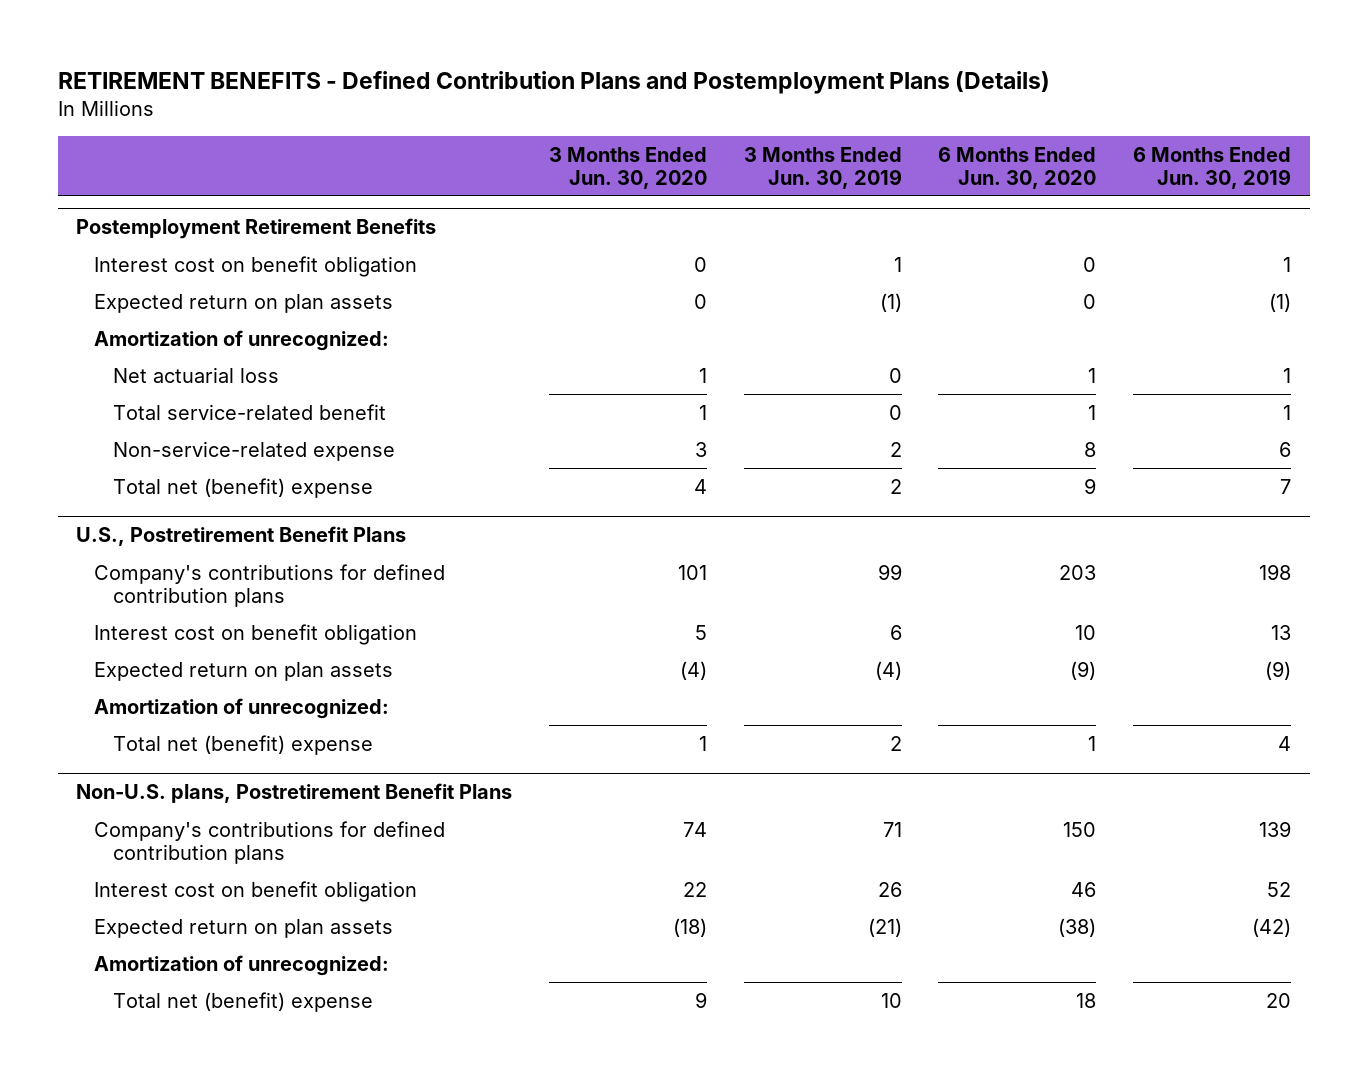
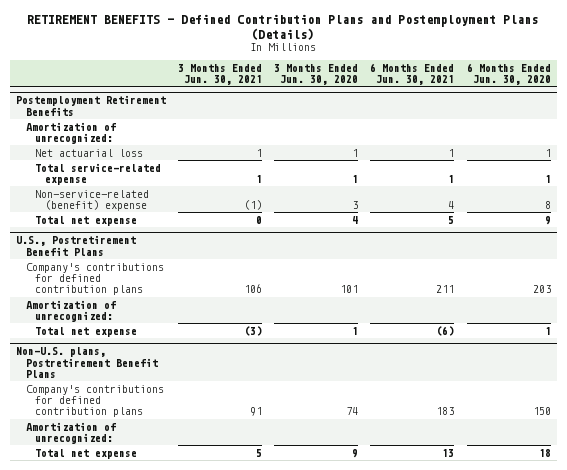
- | 3 Months Ended Jun. 30, 2020 | 3 Months Ended Jun. 30, 2019 | 6 Months Ended Jun. 30, 2020 | 6 Months Ended Jun. 30, 2019
+ | 3 Months Ended Jun. 30, 2021 | 3 Months Ended Jun. 30, 2020 | 6 Months Ended Jun. 30, 2021 | 6 Months Ended Jun. 30, 2020
@ Postemployment Retirement Benefits
- Interest cost on benefit obligation | 0 | 1 | 0 | 1
- Expected return on plan assets | 0 | (1) | 0 | (1)
- Total service-related benefit | 1 | 0 | 1 | 1
- Non-service-related expense | 3 | 2 | 8 | 6
- Total net (benefit) expense | 4 | 2 | 9 | 7
+ Total service-related expense | 1 | 1 | 1 | 1
+ Non-service-related (benefit) expense | (1) | 3 | 4 | 8
+ Total net expense | 0 | 4 | 5 | 9
@ U.S., Postretirement Benefit Plans
- Interest cost on benefit obligation | 5 | 6 | 10 | 13
- Expected return on plan assets | (4) | (4) | (9) | (9)
- Total net (benefit) expense | 1 | 2 | 1 | 4
+ Total net expense | (3) | 1 | (6) | 1
@ Non-U.S. plans, Postretirement Benefit Plans
- Interest cost on benefit obligation | 22 | 26 | 46 | 52
- Expected return on plan assets | (18) | (21) | (38) | (42)
- Total net (benefit) expense | 9 | 10 | 18 | 20
+ Total net expense | 5 | 9 | 13 | 18

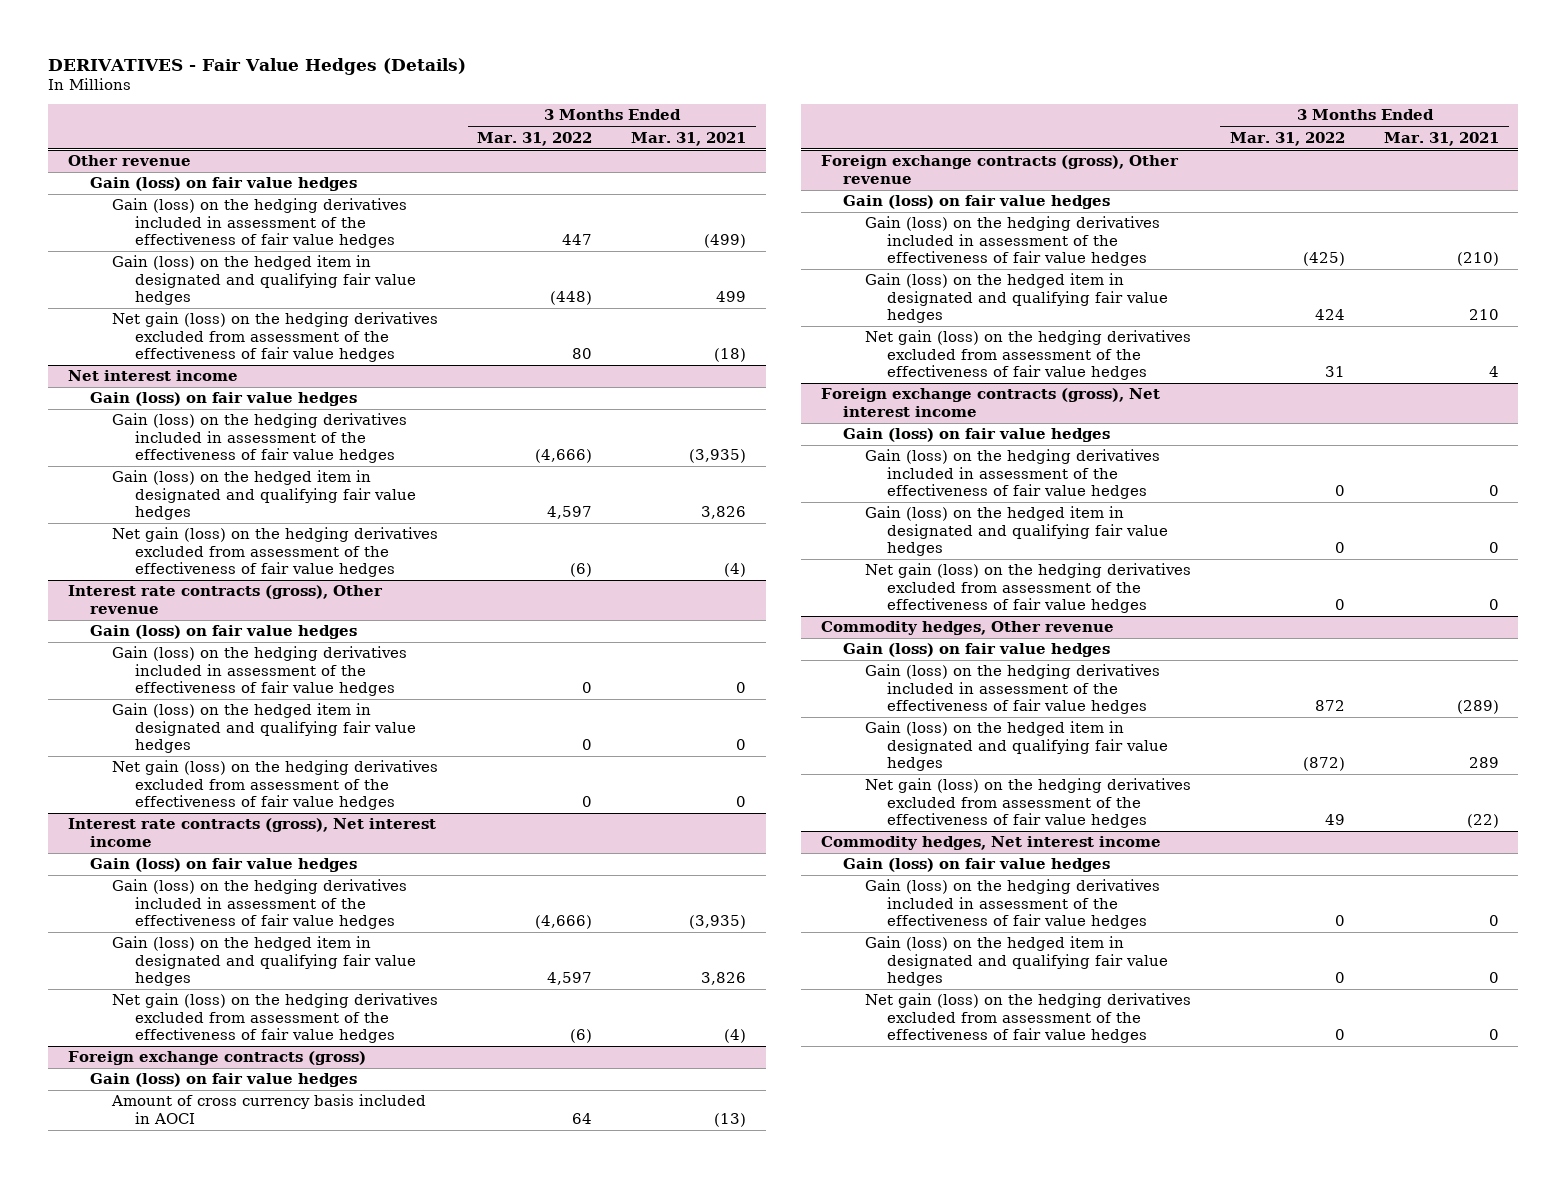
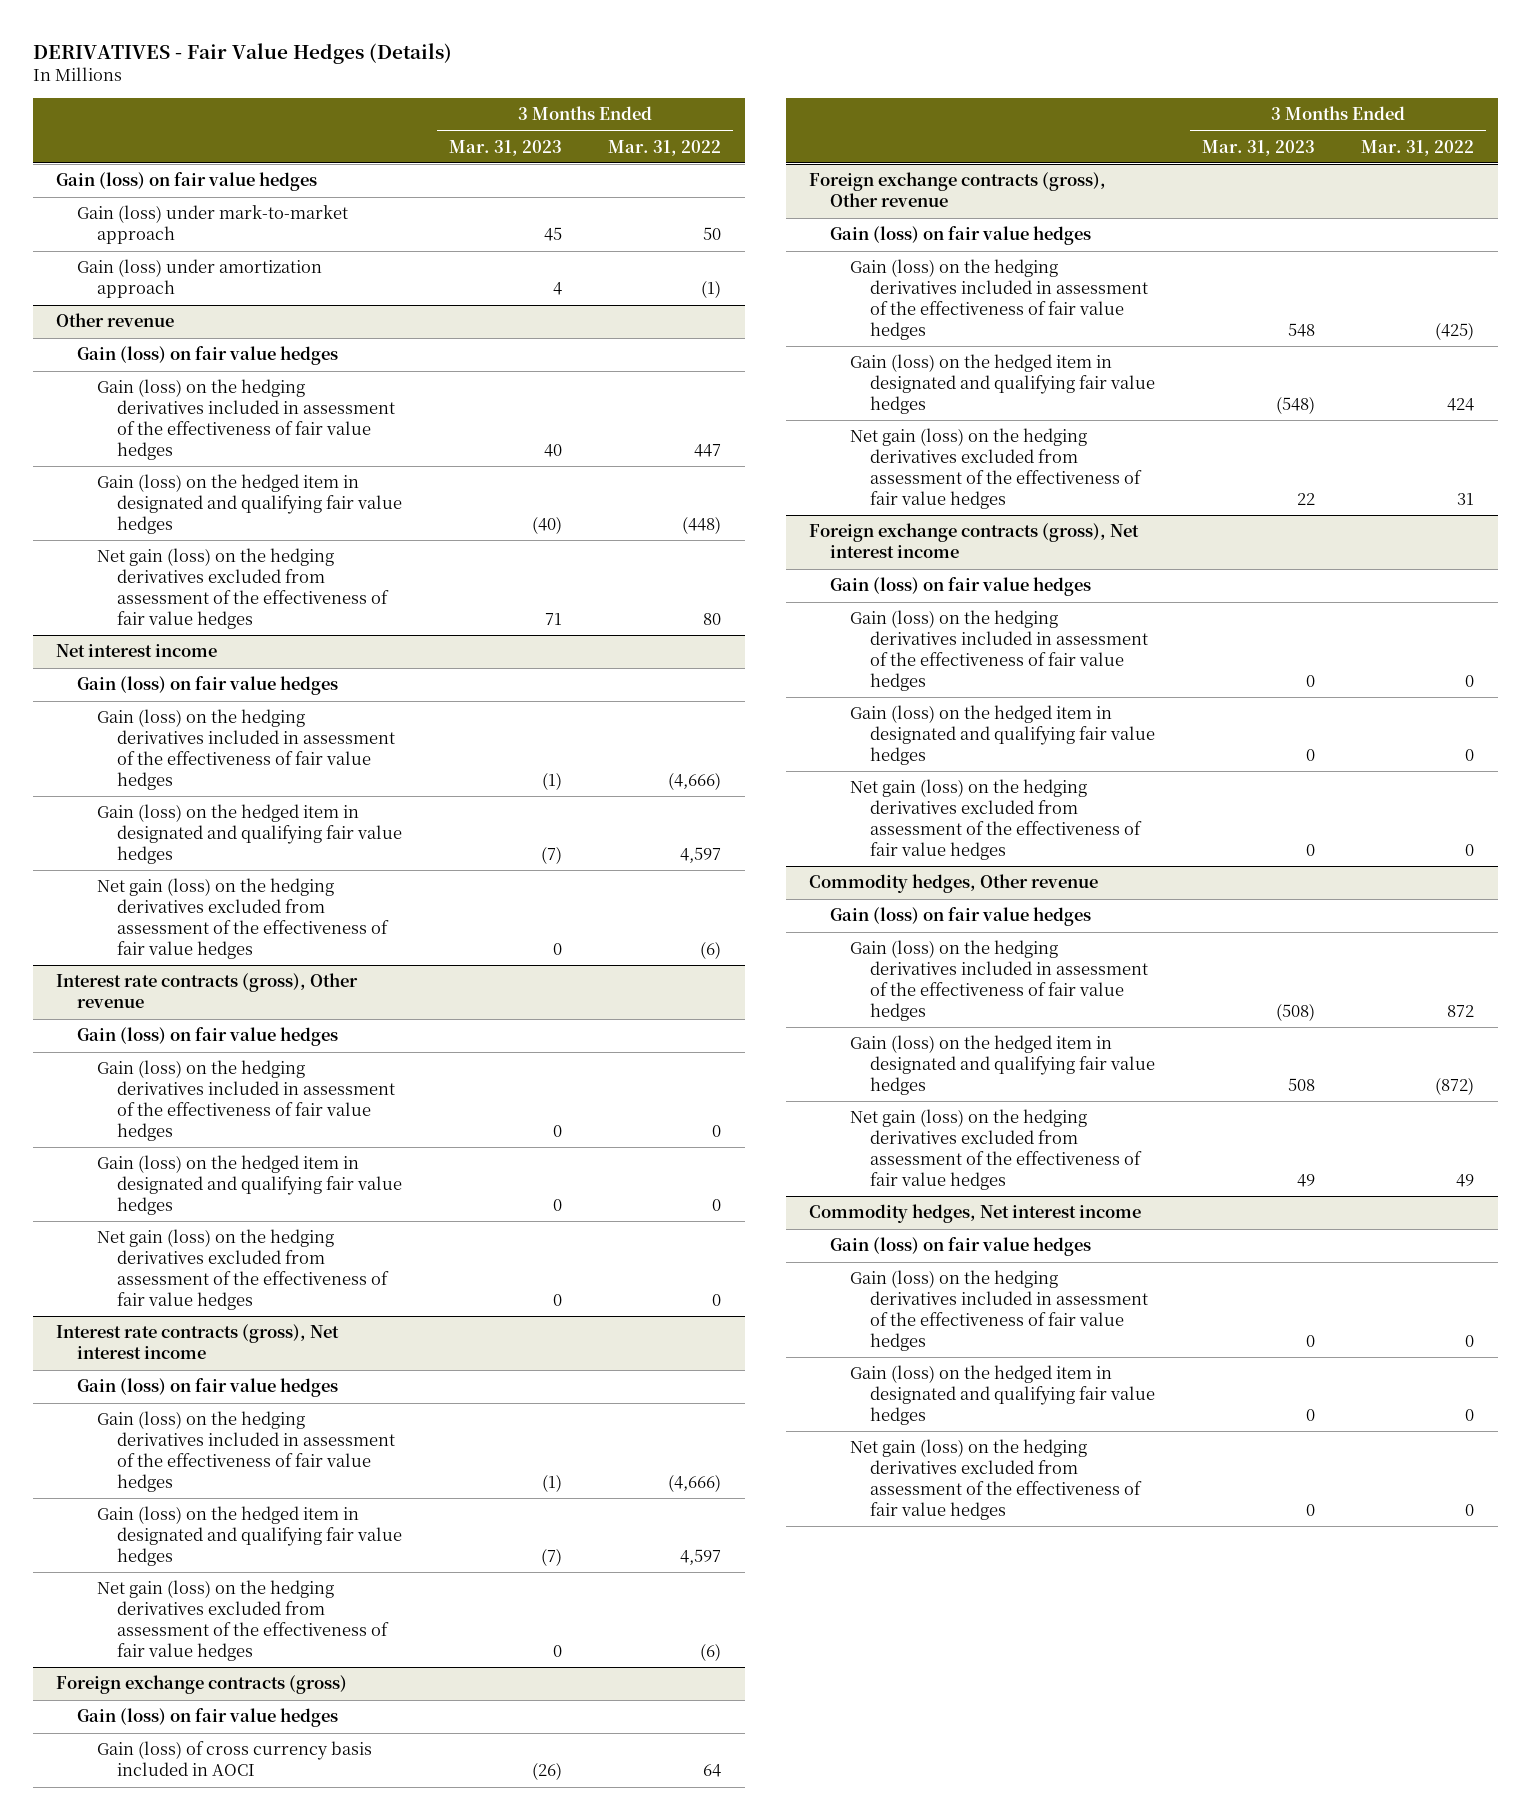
- | 3 Months Ended Mar. 31, 2022 | 3 Months Ended Mar. 31, 2021
+ | 3 Months Ended Mar. 31, 2023 | 3 Months Ended Mar. 31, 2022
+ Gain (loss) on fair value hedges
+ Gain (loss) under mark-to-market approach | 45 | 50
+ Gain (loss) under amortization approach | 4 | (1)
@ Foreign exchange contracts (gross)
- Amount of cross currency basis included in AOCI | 64 | (13)
+ Gain (loss) of cross currency basis included in AOCI | (26) | 64

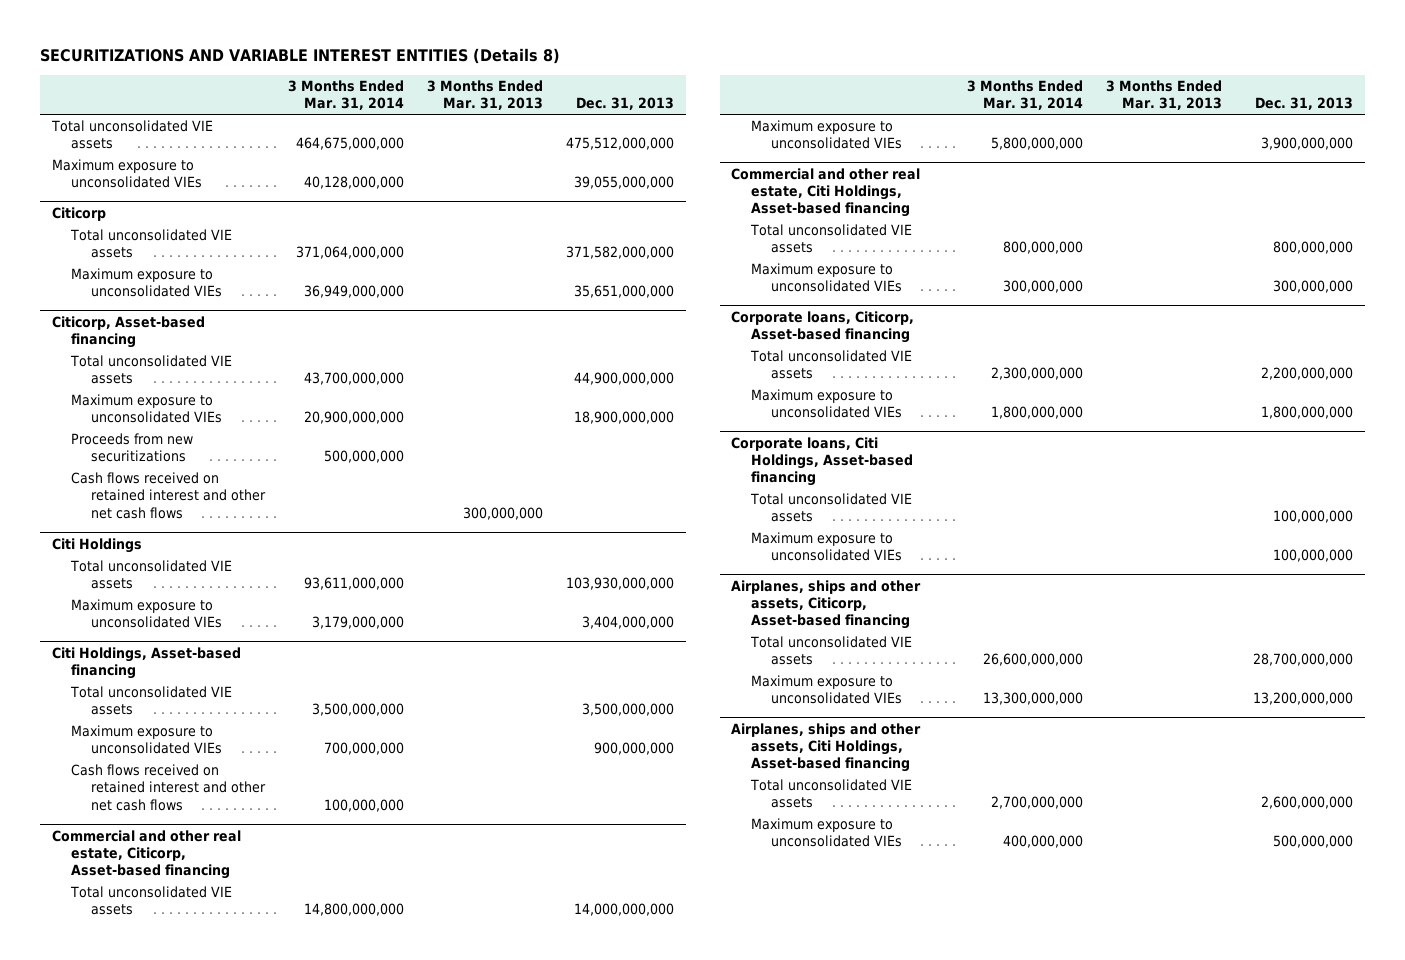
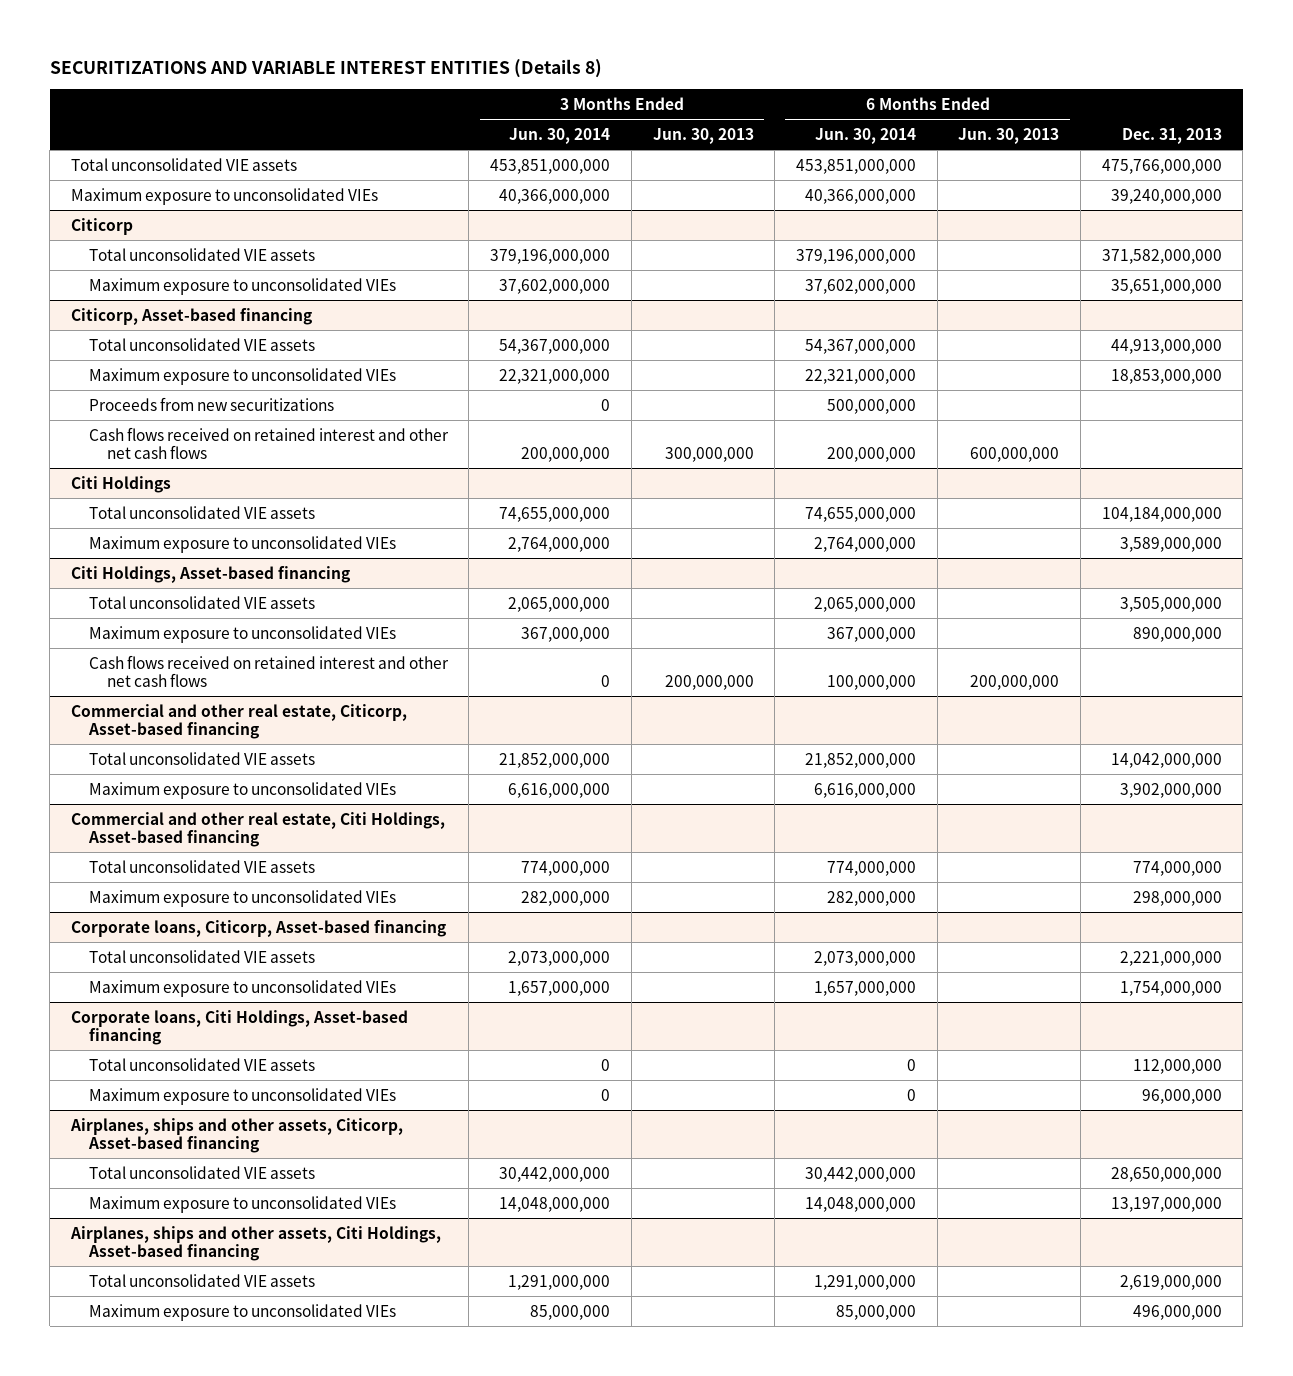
- | 3 Months Ended Mar. 31, 2014 | 3 Months Ended Mar. 31, 2013 | Dec. 31, 2013
+ | 3 Months Ended Jun. 30, 2014 | 3 Months Ended Jun. 30, 2013 | 6 Months Ended Jun. 30, 2014 | 6 Months Ended Jun. 30, 2013 | Dec. 31, 2013
- Total unconsolidated VIE assets | 464,675,000,000 | | 475,512,000,000
- Maximum exposure to unconsolidated VIEs | 40,128,000,000 | | 39,055,000,000
+ Total unconsolidated VIE assets | 453,851,000,000 | | 453,851,000,000 | | 475,766,000,000
+ Maximum exposure to unconsolidated VIEs | 40,366,000,000 | | 40,366,000,000 | | 39,240,000,000
@ Citicorp, Asset-based financing
- Total unconsolidated VIE assets | 43,700,000,000 | | 44,900,000,000
- Maximum exposure to unconsolidated VIEs | 20,900,000,000 | | 18,900,000,000
+ Total unconsolidated VIE assets | 54,367,000,000 | | 54,367,000,000 | | 44,913,000,000
+ Maximum exposure to unconsolidated VIEs | 22,321,000,000 | | 22,321,000,000 | | 18,853,000,000
@ Citi Holdings
- Total unconsolidated VIE assets | 93,611,000,000 | | 103,930,000,000
- Maximum exposure to unconsolidated VIEs | 3,179,000,000 | | 3,404,000,000
+ Total unconsolidated VIE assets | 74,655,000,000 | | 74,655,000,000 | | 104,184,000,000
+ Maximum exposure to unconsolidated VIEs | 2,764,000,000 | | 2,764,000,000 | | 3,589,000,000
@ Citi Holdings, Asset-based financing
- Total unconsolidated VIE assets | 3,500,000,000 | | 3,500,000,000
- Maximum exposure to unconsolidated VIEs | 700,000,000 | | 900,000,000
+ Total unconsolidated VIE assets | 2,065,000,000 | | 2,065,000,000 | | 3,505,000,000
+ Maximum exposure to unconsolidated VIEs | 367,000,000 | | 367,000,000 | | 890,000,000
@ Commercial and other real estate, Citicorp, Asset-based financing
- Total unconsolidated VIE assets | 14,800,000,000 | | 14,000,000,000
- Maximum exposure to unconsolidated VIEs | 5,800,000,000 | | 3,900,000,000
+ Total unconsolidated VIE assets | 21,852,000,000 | | 21,852,000,000 | | 14,042,000,000
+ Maximum exposure to unconsolidated VIEs | 6,616,000,000 | | 6,616,000,000 | | 3,902,000,000
@ Commercial and other real estate, Citi Holdings, Asset-based financing
- Total unconsolidated VIE assets | 800,000,000 | | 800,000,000
- Maximum exposure to unconsolidated VIEs | 300,000,000 | | 300,000,000
+ Total unconsolidated VIE assets | 774,000,000 | | 774,000,000 | | 774,000,000
+ Maximum exposure to unconsolidated VIEs | 282,000,000 | | 282,000,000 | | 298,000,000
@ Corporate loans, Citicorp, Asset-based financing
- Total unconsolidated VIE assets | 2,300,000,000 | | 2,200,000,000
- Maximum exposure to unconsolidated VIEs | 1,800,000,000 | | 1,800,000,000
+ Total unconsolidated VIE assets | 2,073,000,000 | | 2,073,000,000 | | 2,221,000,000
+ Maximum exposure to unconsolidated VIEs | 1,657,000,000 | | 1,657,000,000 | | 1,754,000,000
@ Corporate loans, Citi Holdings, Asset-based financing
- Total unconsolidated VIE assets | | | 100,000,000
- Maximum exposure to unconsolidated VIEs | | | 100,000,000
+ Total unconsolidated VIE assets | 0 | | 0 | | 112,000,000
+ Maximum exposure to unconsolidated VIEs | 0 | | 0 | | 96,000,000
@ Airplanes, ships and other assets, Citicorp, Asset-based financing
- Total unconsolidated VIE assets | 26,600,000,000 | | 28,700,000,000
- Maximum exposure to unconsolidated VIEs | 13,300,000,000 | | 13,200,000,000
+ Total unconsolidated VIE assets | 30,442,000,000 | | 30,442,000,000 | | 28,650,000,000
+ Maximum exposure to unconsolidated VIEs | 14,048,000,000 | | 14,048,000,000 | | 13,197,000,000
@ Airplanes, ships and other assets, Citi Holdings, Asset-based financing
- Total unconsolidated VIE assets | 2,700,000,000 | | 2,600,000,000
- Maximum exposure to unconsolidated VIEs | 400,000,000 | | 500,000,000
+ Total unconsolidated VIE assets | 1,291,000,000 | | 1,291,000,000 | | 2,619,000,000
+ Maximum exposure to unconsolidated VIEs | 85,000,000 | | 85,000,000 | | 496,000,000

